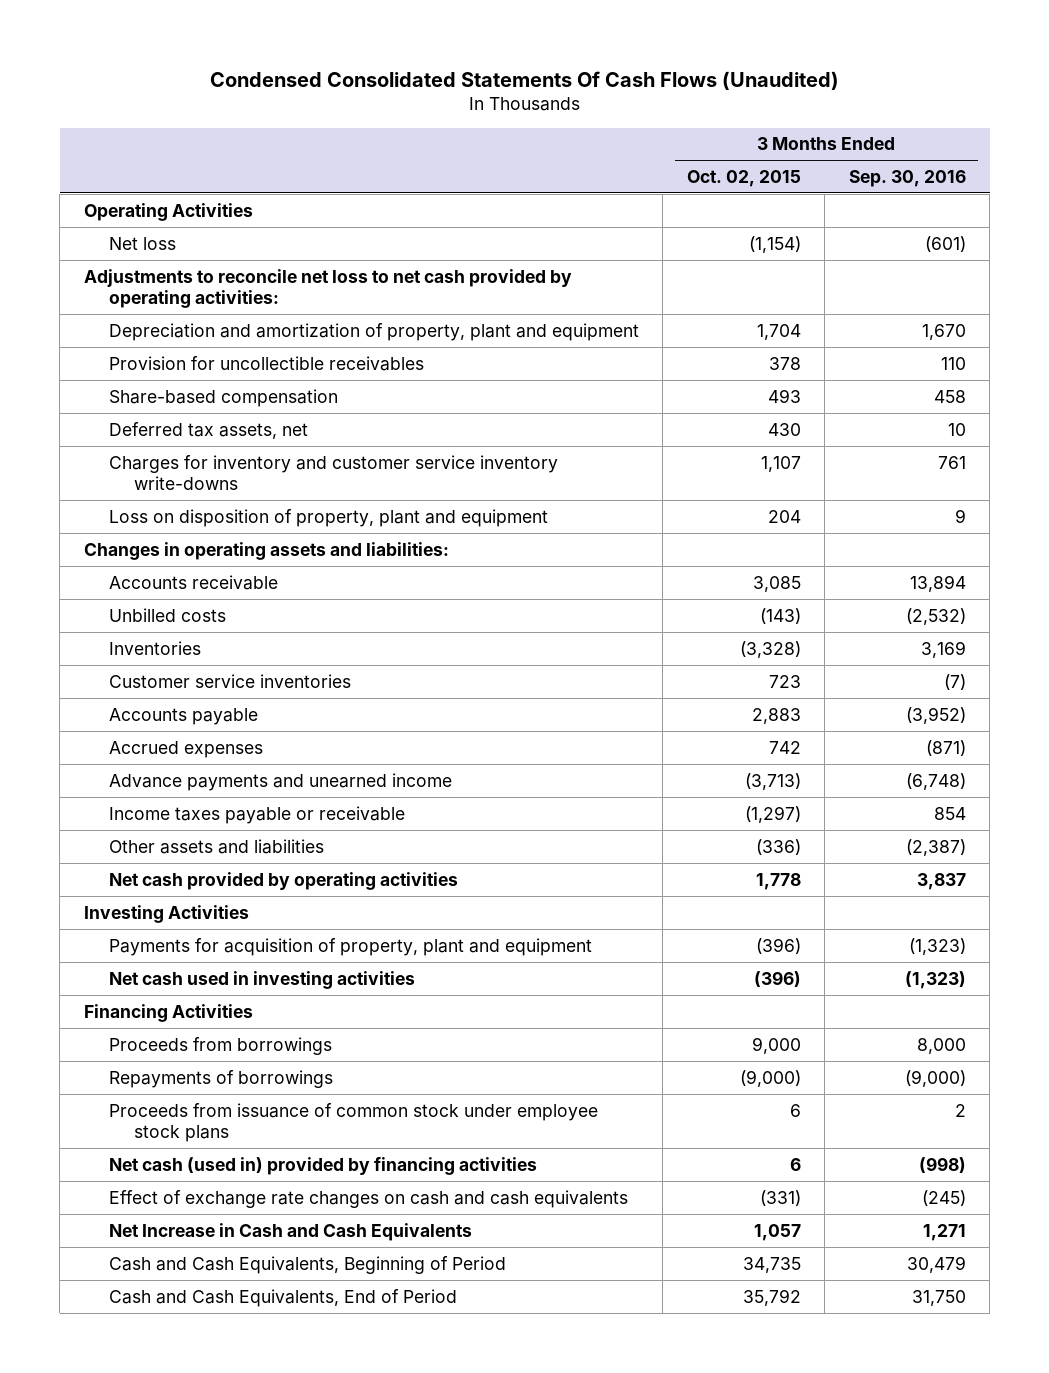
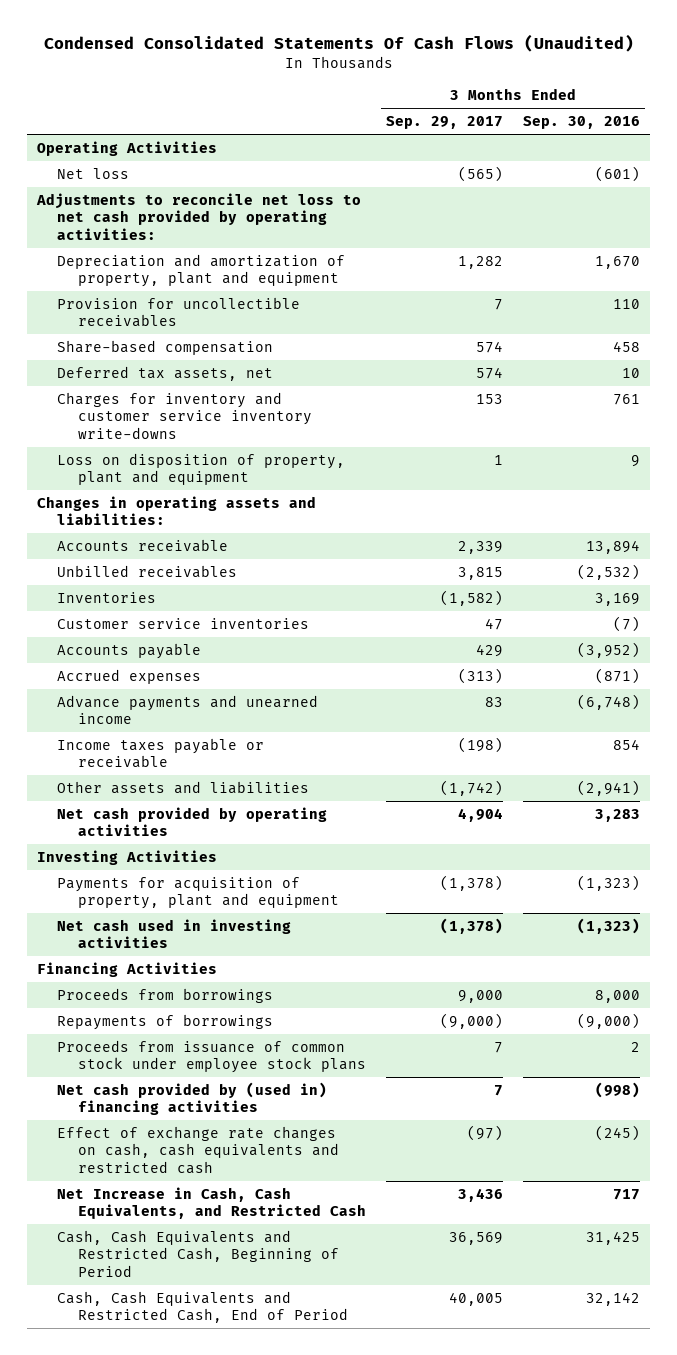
- | 3 Months Ended Oct. 02, 2015 | 3 Months Ended Sep. 30, 2016
+ | 3 Months Ended Sep. 29, 2017 | 3 Months Ended Sep. 30, 2016
- Unbilled costs | (143) | (2,532)
+ Unbilled receivables | 3,815 | (2,532)
- Other assets and liabilities | (336) | (2,387)
- Net cash provided by operating activities | 1,778 | 3,837
+ Other assets and liabilities | (1,742) | (2,941)
+ Net cash provided by operating activities | 4,904 | 3,283
- Net cash (used in) provided by financing activities | 6 | (998)
- Effect of exchange rate changes on cash and cash equivalents | (331) | (245)
- Net Increase in Cash and Cash Equivalents | 1,057 | 1,271
- Cash and Cash Equivalents, Beginning of Period | 34,735 | 30,479
- Cash and Cash Equivalents, End of Period | 35,792 | 31,750
+ Net cash provided by (used in) financing activities | 7 | (998)
+ Effect of exchange rate changes on cash, cash equivalents and restricted cash | (97) | (245)
+ Net Increase in Cash, Cash Equivalents, and Restricted Cash | 3,436 | 717
+ Cash, Cash Equivalents and Restricted Cash, Beginning of Period | 36,569 | 31,425
+ Cash, Cash Equivalents and Restricted Cash, End of Period | 40,005 | 32,142

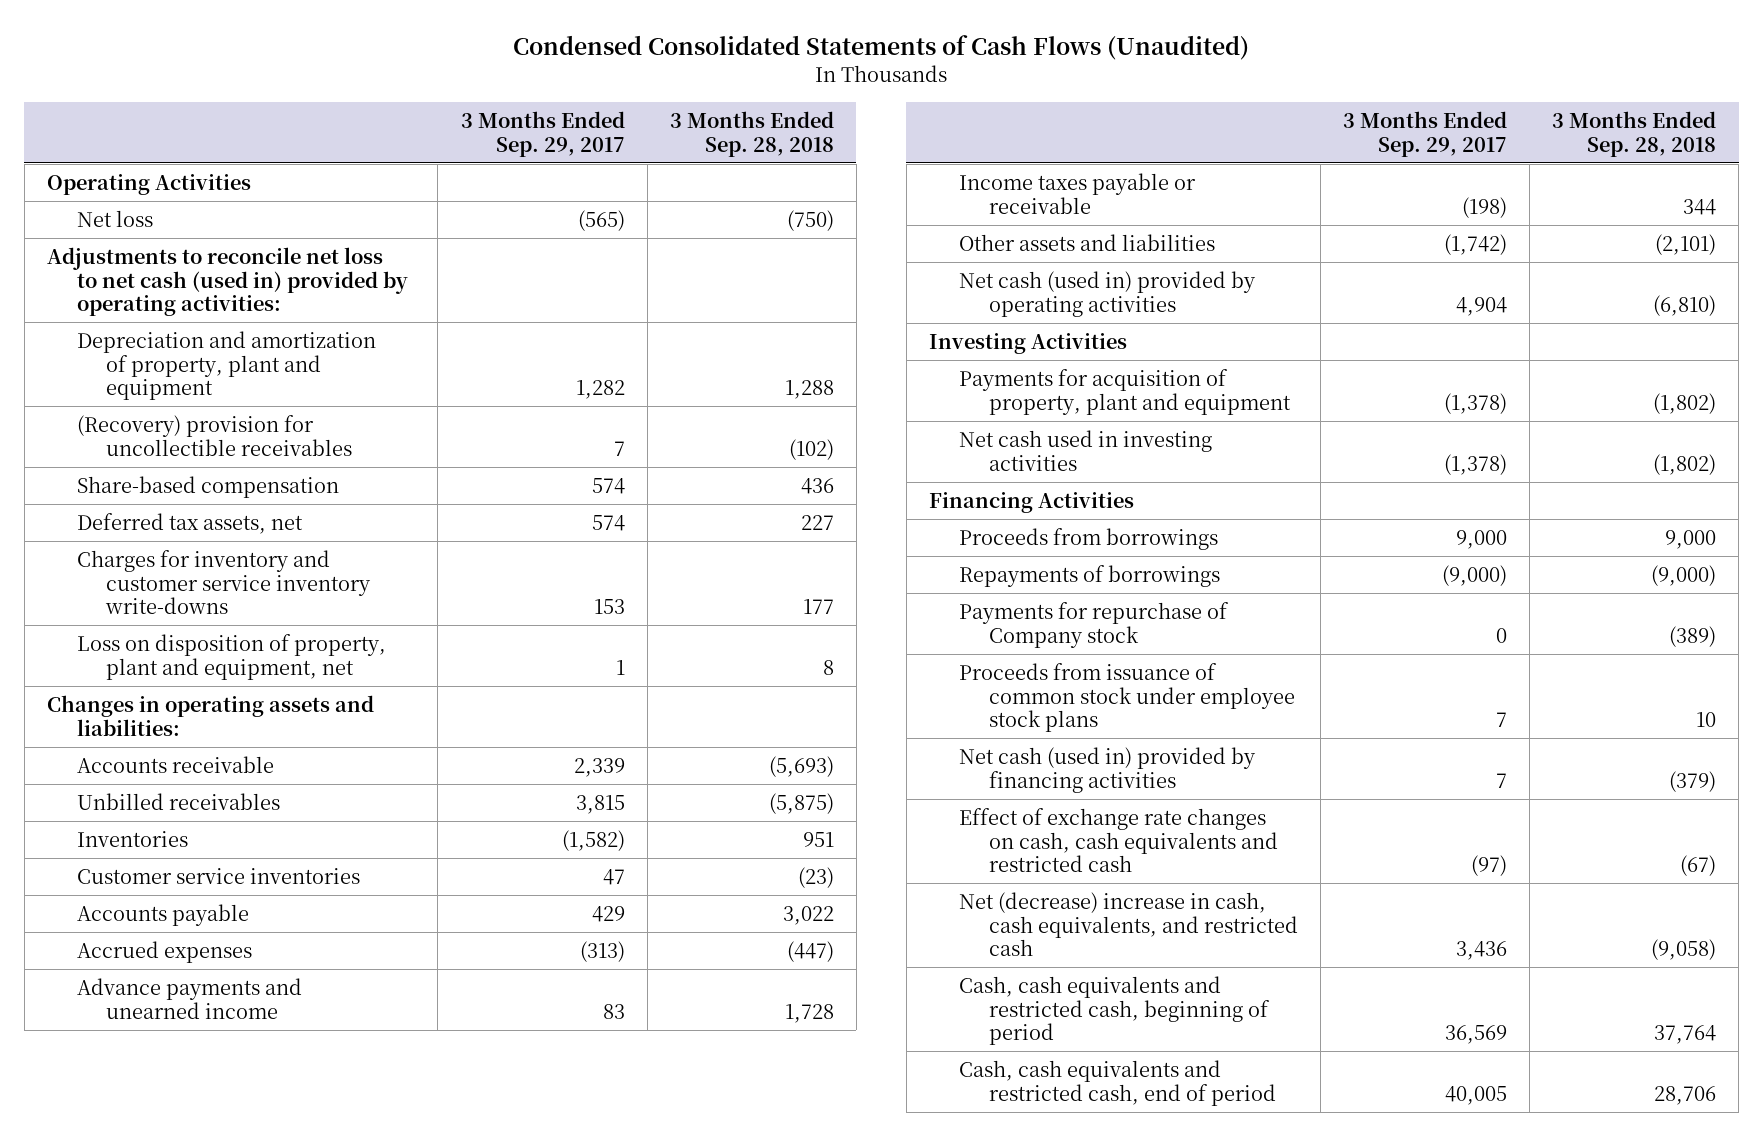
- Condensed Consolidated Statements Of Cash Flows (Unaudited)
+ Condensed Consolidated Statements of Cash Flows (Unaudited)
- | 3 Months Ended Sep. 29, 2017 | 3 Months Ended Sep. 30, 2016
+ | 3 Months Ended Sep. 29, 2017 | 3 Months Ended Sep. 28, 2018
- Adjustments to reconcile net loss to net cash provided by operating activities:
+ Adjustments to reconcile net loss to net cash (used in) provided by operating activities:
- Provision for uncollectible receivables | 7 | 110
+ (Recovery) provision for uncollectible receivables | 7 | (102)
- Loss on disposition of property, plant and equipment | 1 | 9
+ Loss on disposition of property, plant and equipment, net | 1 | 8
- Net cash provided by operating activities | 4,904 | 3,283
+ Net cash (used in) provided by operating activities | 4,904 | (6,810)
+ Payments for repurchase of Company stock | 0 | (389)
- Net cash provided by (used in) financing activities | 7 | (998)
+ Net cash (used in) provided by financing activities | 7 | (379)
- Net Increase in Cash, Cash Equivalents, and Restricted Cash | 3,436 | 717
- Cash, Cash Equivalents and Restricted Cash, Beginning of Period | 36,569 | 31,425
- Cash, Cash Equivalents and Restricted Cash, End of Period | 40,005 | 32,142
+ Net (decrease) increase in cash, cash equivalents, and restricted cash | 3,436 | (9,058)
+ Cash, cash equivalents and restricted cash, beginning of period | 36,569 | 37,764
+ Cash, cash equivalents and restricted cash, end of period | 40,005 | 28,706

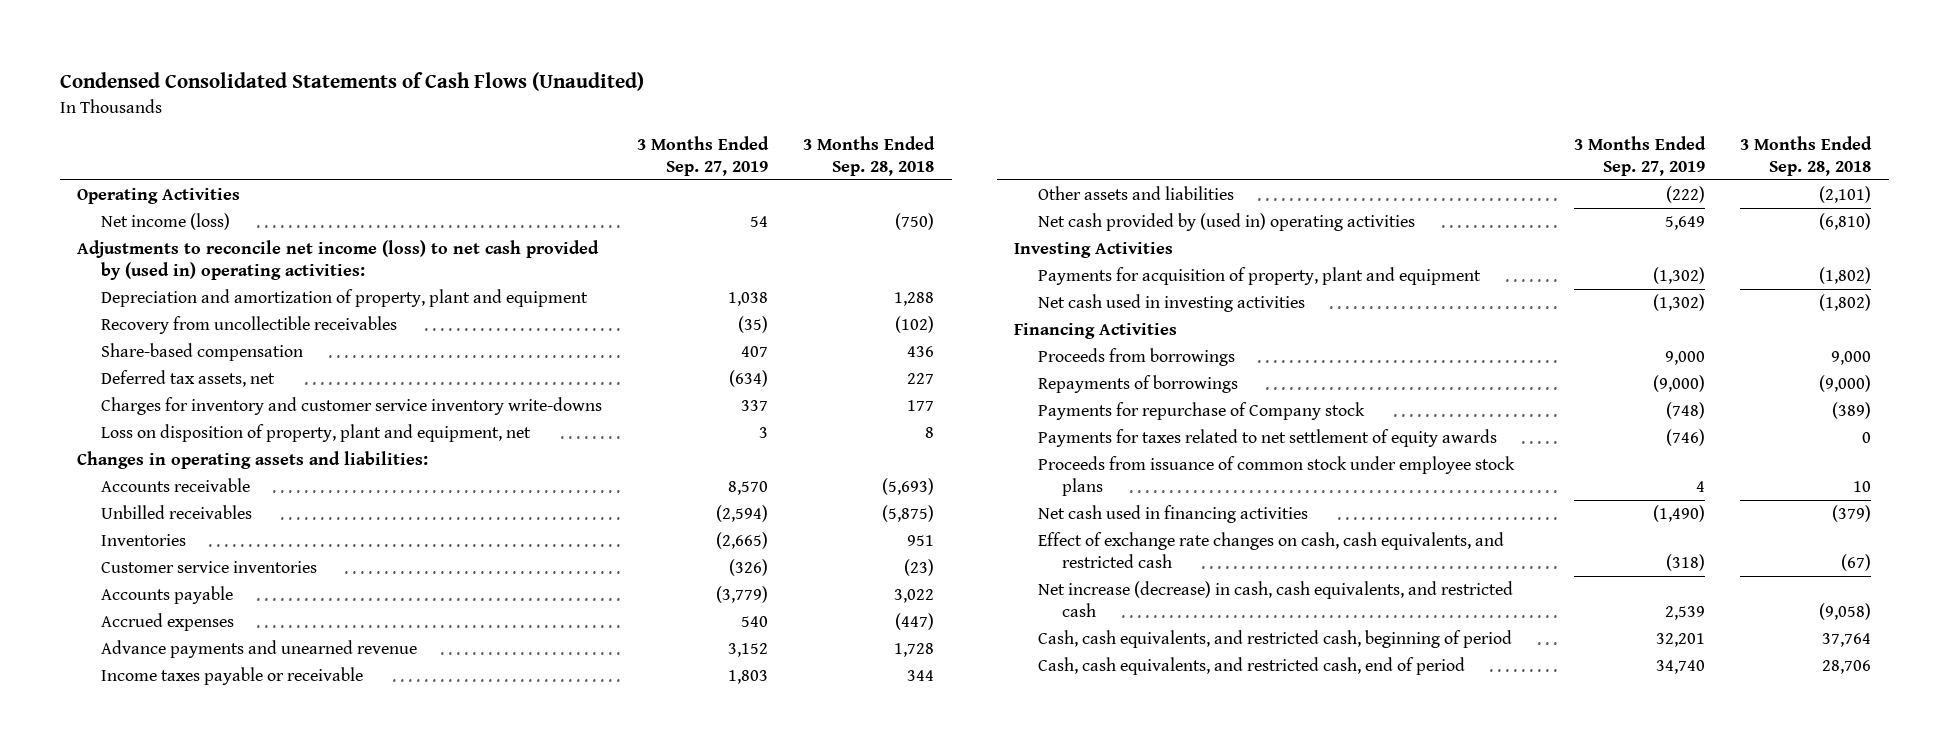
- | 3 Months Ended Sep. 29, 2017 | 3 Months Ended Sep. 28, 2018
+ | 3 Months Ended Sep. 27, 2019 | 3 Months Ended Sep. 28, 2018
- Net loss | (565) | (750)
- Adjustments to reconcile net loss to net cash (used in) provided by operating activities:
+ Net income (loss) | 54 | (750)
+ Adjustments to reconcile net income (loss) to net cash provided by (used in) operating activities:
- (Recovery) provision for uncollectible receivables | 7 | (102)
+ Recovery from uncollectible receivables | (35) | (102)
- Advance payments and unearned income | 83 | 1,728
+ Advance payments and unearned revenue | 3,152 | 1,728
- Net cash (used in) provided by operating activities | 4,904 | (6,810)
+ Net cash provided by (used in) operating activities | 5,649 | (6,810)
+ Payments for taxes related to net settlement of equity awards | (746) | 0
- Net cash (used in) provided by financing activities | 7 | (379)
- Effect of exchange rate changes on cash, cash equivalents and restricted cash | (97) | (67)
- Net (decrease) increase in cash, cash equivalents, and restricted cash | 3,436 | (9,058)
- Cash, cash equivalents and restricted cash, beginning of period | 36,569 | 37,764
- Cash, cash equivalents and restricted cash, end of period | 40,005 | 28,706
+ Net cash used in financing activities | (1,490) | (379)
+ Effect of exchange rate changes on cash, cash equivalents, and restricted cash | (318) | (67)
+ Net increase (decrease) in cash, cash equivalents, and restricted cash | 2,539 | (9,058)
+ Cash, cash equivalents, and restricted cash, beginning of period | 32,201 | 37,764
+ Cash, cash equivalents, and restricted cash, end of period | 34,740 | 28,706

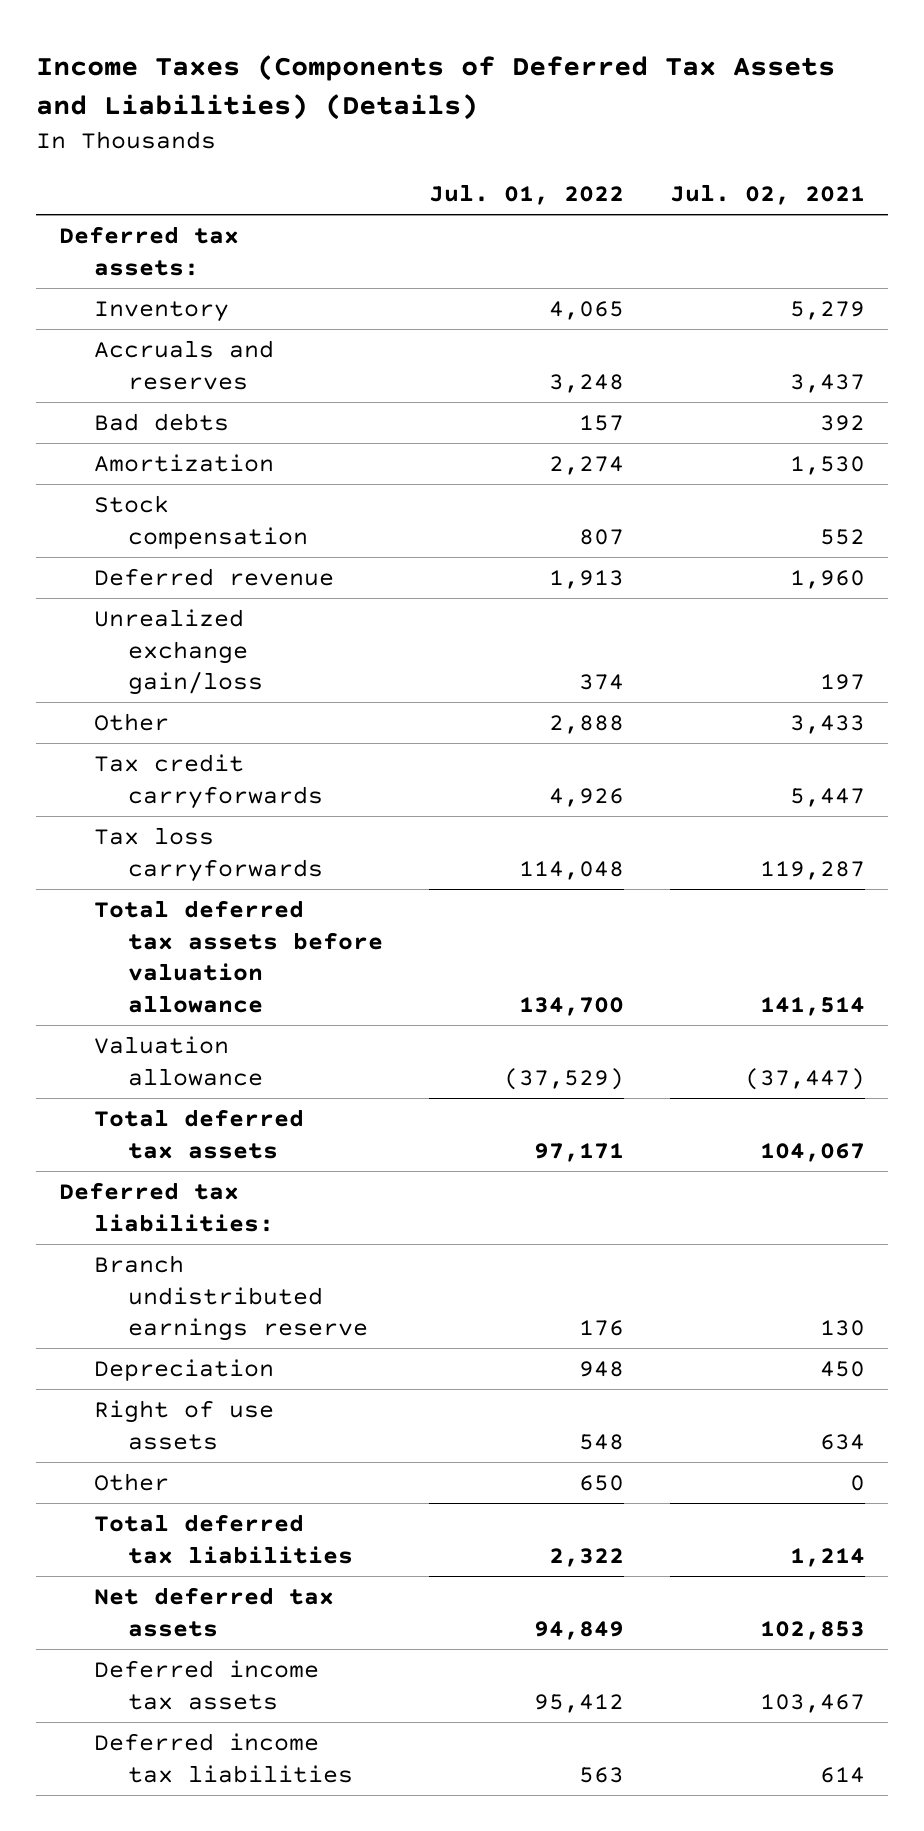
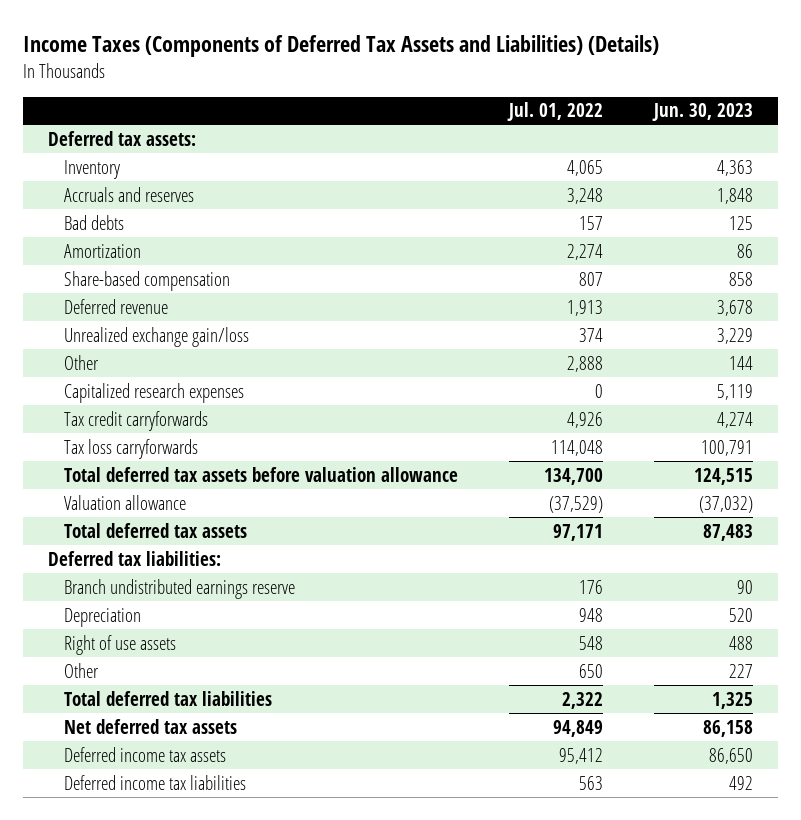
- | Jul. 01, 2022 | Jul. 02, 2021
+ | Jul. 01, 2022 | Jun. 30, 2023
- Stock compensation | 807 | 552
+ Share-based compensation | 807 | 858
+ Capitalized research expenses | 0 | 5,119

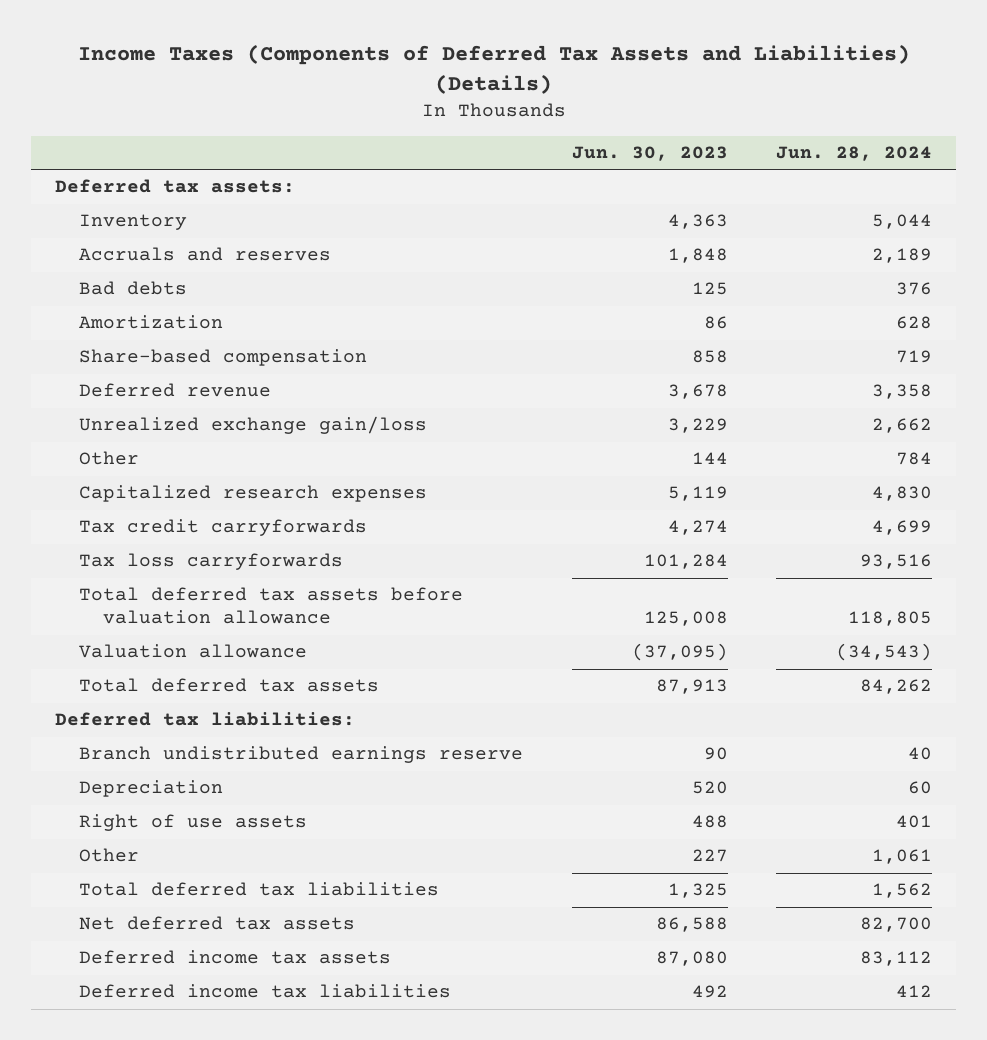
- | Jul. 01, 2022 | Jun. 30, 2023
+ | Jun. 30, 2023 | Jun. 28, 2024
- Tax loss carryforwards | 114,048 | 100,791
- Total deferred tax assets before valuation allowance | 134,700 | 124,515
- Valuation allowance | (37,529) | (37,032)
- Total deferred tax assets | 97,171 | 87,483
+ Tax loss carryforwards | 101,284 | 93,516
+ Total deferred tax assets before valuation allowance | 125,008 | 118,805
+ Valuation allowance | (37,095) | (34,543)
+ Total deferred tax assets | 87,913 | 84,262
- Net deferred tax assets | 94,849 | 86,158
- Deferred income tax assets | 95,412 | 86,650
+ Net deferred tax assets | 86,588 | 82,700
+ Deferred income tax assets | 87,080 | 83,112

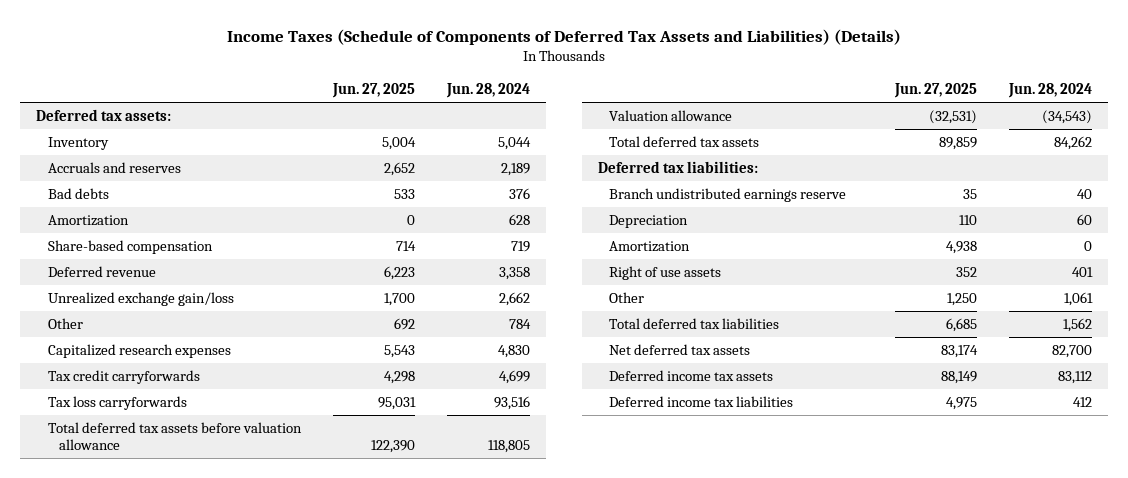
- Income Taxes (Components of Deferred Tax Assets and Liabilities) (Details)
+ Income Taxes (Schedule of Components of Deferred Tax Assets and Liabilities) (Details)
- | Jun. 30, 2023 | Jun. 28, 2024
+ | Jun. 27, 2025 | Jun. 28, 2024
+ Amortization | 4,938 | 0

